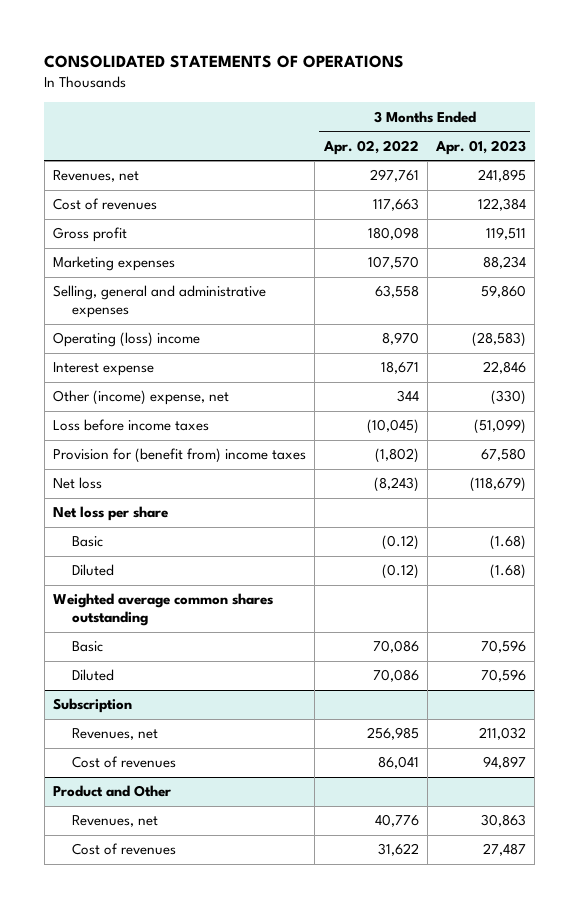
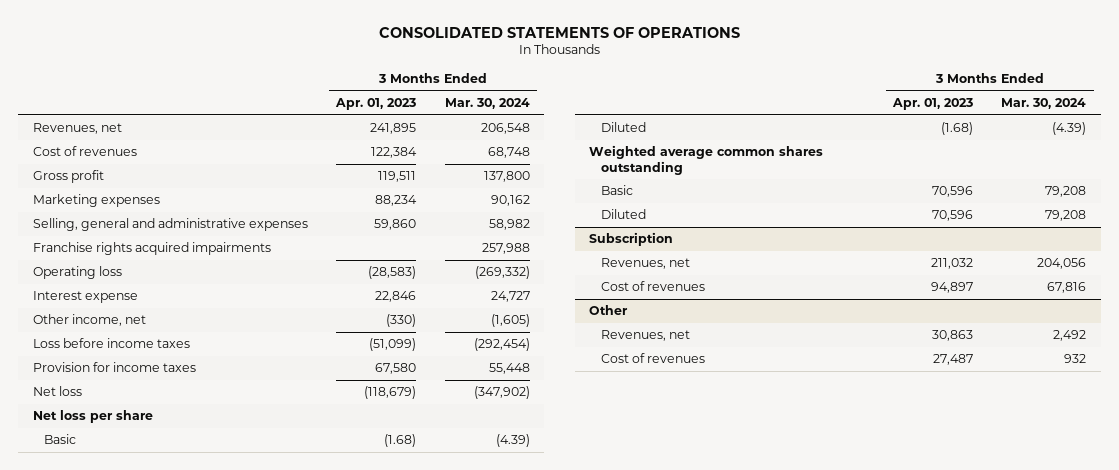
- | 3 Months Ended Apr. 02, 2022 | 3 Months Ended Apr. 01, 2023
+ | 3 Months Ended Apr. 01, 2023 | 3 Months Ended Mar. 30, 2024
- Operating (loss) income | 8,970 | (28,583)
+ Franchise rights acquired impairments | | 257,988
+ Operating loss | (28,583) | (269,332)
- Other (income) expense, net | 344 | (330)
+ Other income, net | (330) | (1,605)
- Provision for (benefit from) income taxes | (1,802) | 67,580
+ Provision for income taxes | 67,580 | 55,448
- Product and Other
+ Other

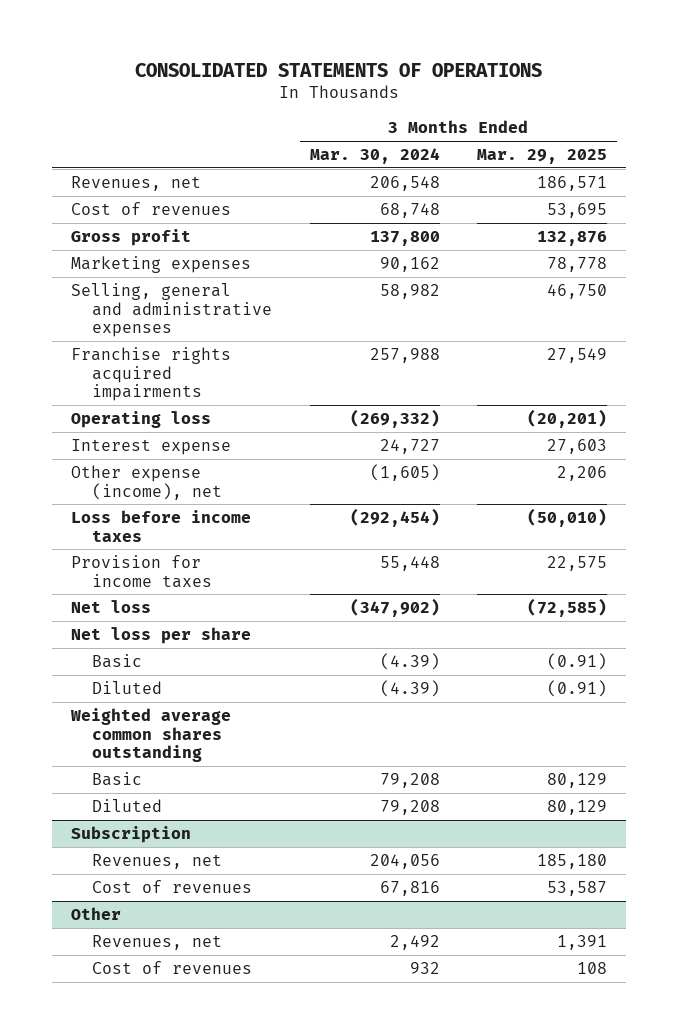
- | 3 Months Ended Apr. 01, 2023 | 3 Months Ended Mar. 30, 2024
+ | 3 Months Ended Mar. 30, 2024 | 3 Months Ended Mar. 29, 2025
- Other income, net | (330) | (1,605)
+ Other expense (income), net | (1,605) | 2,206

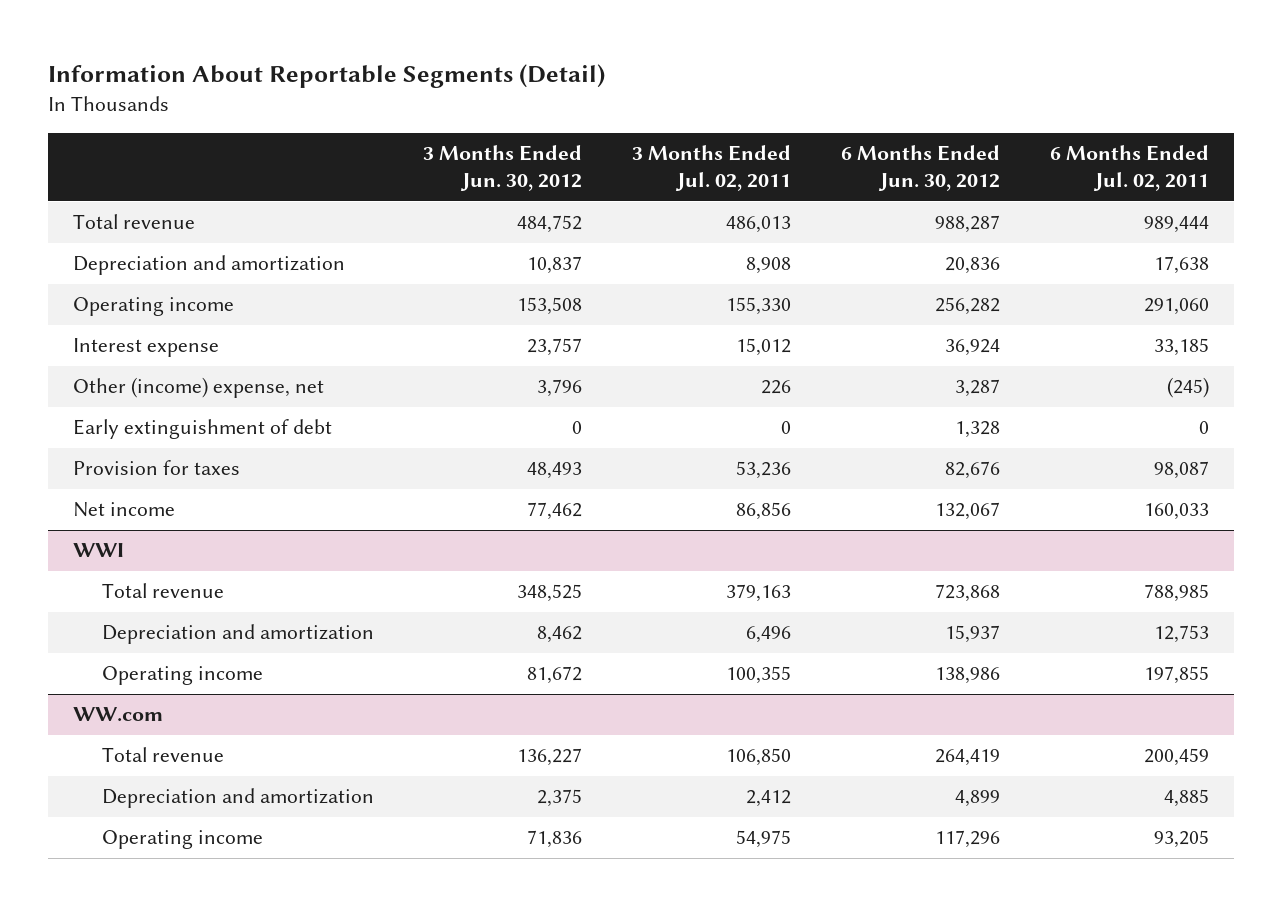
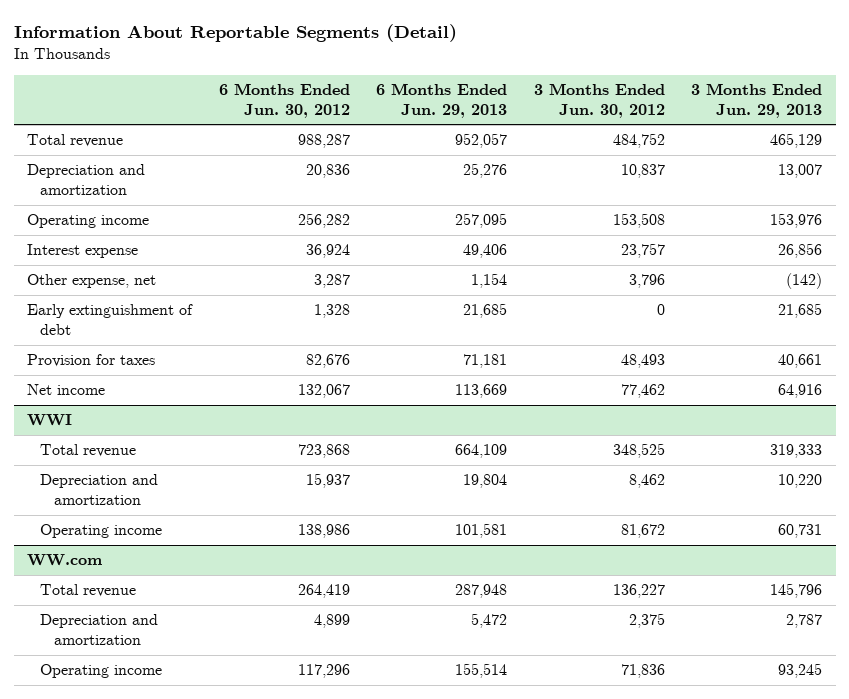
- | 3 Months Ended Jun. 30, 2012 | 3 Months Ended Jul. 02, 2011 | 6 Months Ended Jun. 30, 2012 | 6 Months Ended Jul. 02, 2011
+ | 6 Months Ended Jun. 30, 2012 | 6 Months Ended Jun. 29, 2013 | 3 Months Ended Jun. 30, 2012 | 3 Months Ended Jun. 29, 2013
- Other (income) expense, net | 3,796 | 226 | 3,287 | (245)
+ Other expense, net | 3,287 | 1,154 | 3,796 | (142)

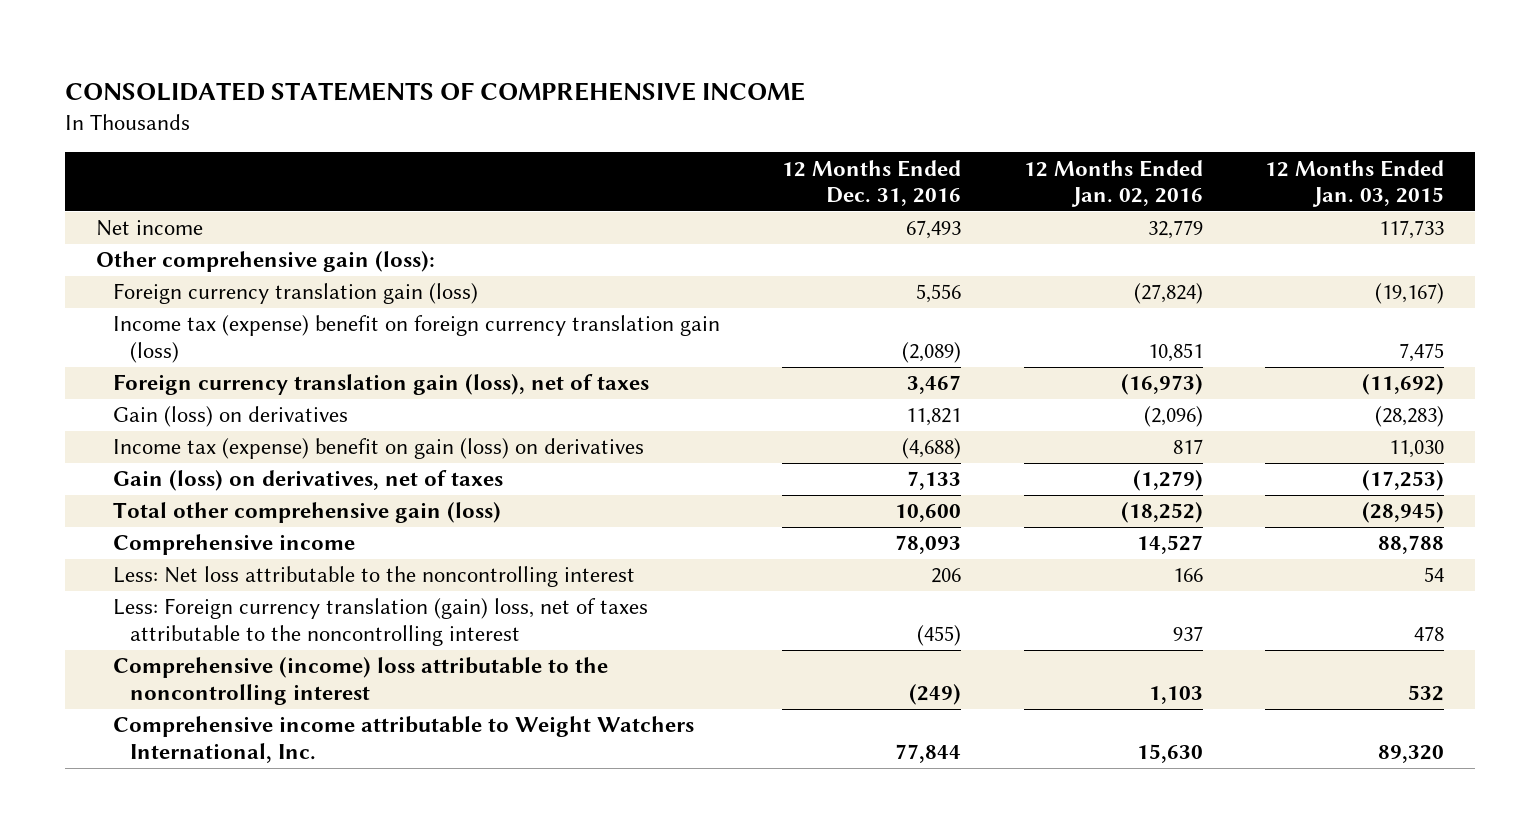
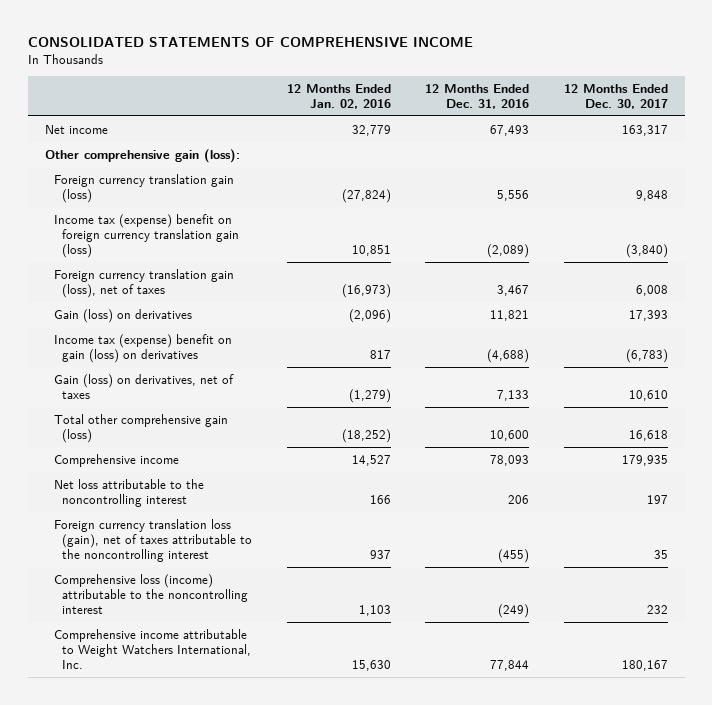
- | 12 Months Ended Dec. 31, 2016 | 12 Months Ended Jan. 02, 2016 | 12 Months Ended Jan. 03, 2015
+ | 12 Months Ended Jan. 02, 2016 | 12 Months Ended Dec. 31, 2016 | 12 Months Ended Dec. 30, 2017
- Less: Net loss attributable to the noncontrolling interest | 206 | 166 | 54
- Less: Foreign currency translation (gain) loss, net of taxes attributable to the noncontrolling interest | (455) | 937 | 478
- Comprehensive (income) loss attributable to the noncontrolling interest | (249) | 1,103 | 532
+ Net loss attributable to the noncontrolling interest | 166 | 206 | 197
+ Foreign currency translation loss (gain), net of taxes attributable to the noncontrolling interest | 937 | (455) | 35
+ Comprehensive loss (income) attributable to the noncontrolling interest | 1,103 | (249) | 232

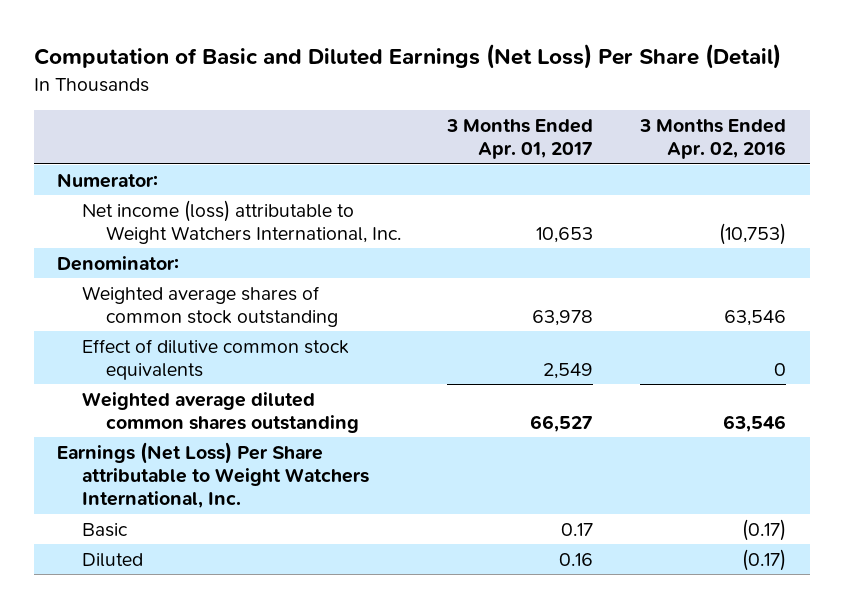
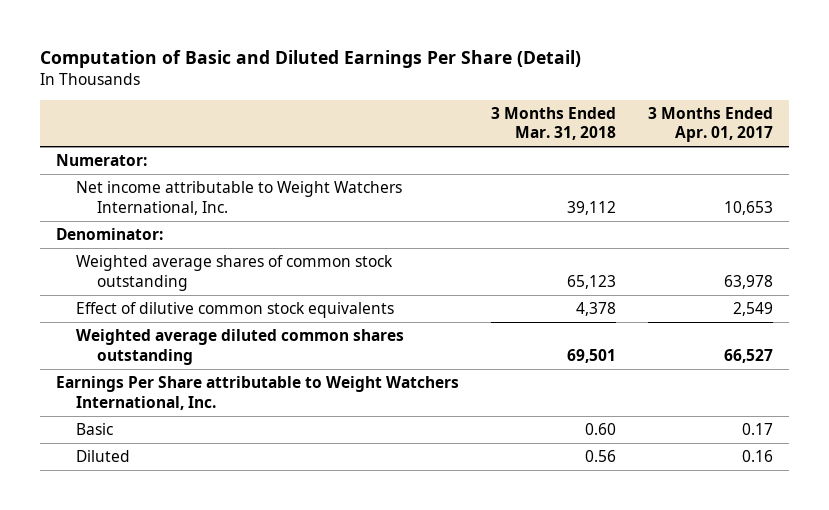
- Computation of Basic and Diluted Earnings (Net Loss) Per Share (Detail)
+ Computation of Basic and Diluted Earnings Per Share (Detail)
- | 3 Months Ended Apr. 01, 2017 | 3 Months Ended Apr. 02, 2016
+ | 3 Months Ended Mar. 31, 2018 | 3 Months Ended Apr. 01, 2017
- Net income (loss) attributable to Weight Watchers International, Inc. | 10,653 | (10,753)
+ Net income attributable to Weight Watchers International, Inc. | 39,112 | 10,653
- Earnings (Net Loss) Per Share attributable to Weight Watchers International, Inc.
+ Earnings Per Share attributable to Weight Watchers International, Inc.

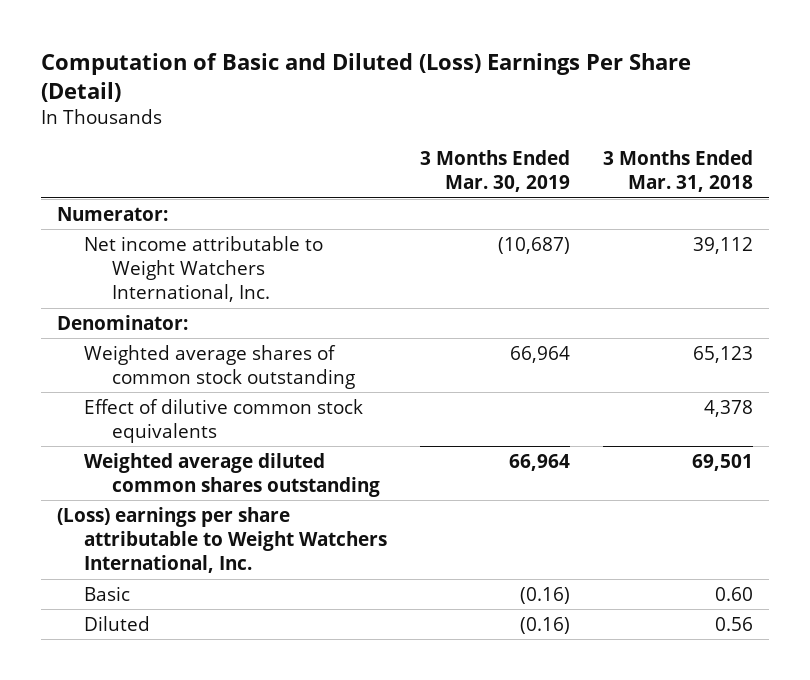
- Computation of Basic and Diluted Earnings Per Share (Detail)
+ Computation of Basic and Diluted (Loss) Earnings Per Share (Detail)
- | 3 Months Ended Mar. 31, 2018 | 3 Months Ended Apr. 01, 2017
+ | 3 Months Ended Mar. 30, 2019 | 3 Months Ended Mar. 31, 2018
- Earnings Per Share attributable to Weight Watchers International, Inc.
+ (Loss) earnings per share attributable to Weight Watchers International, Inc.

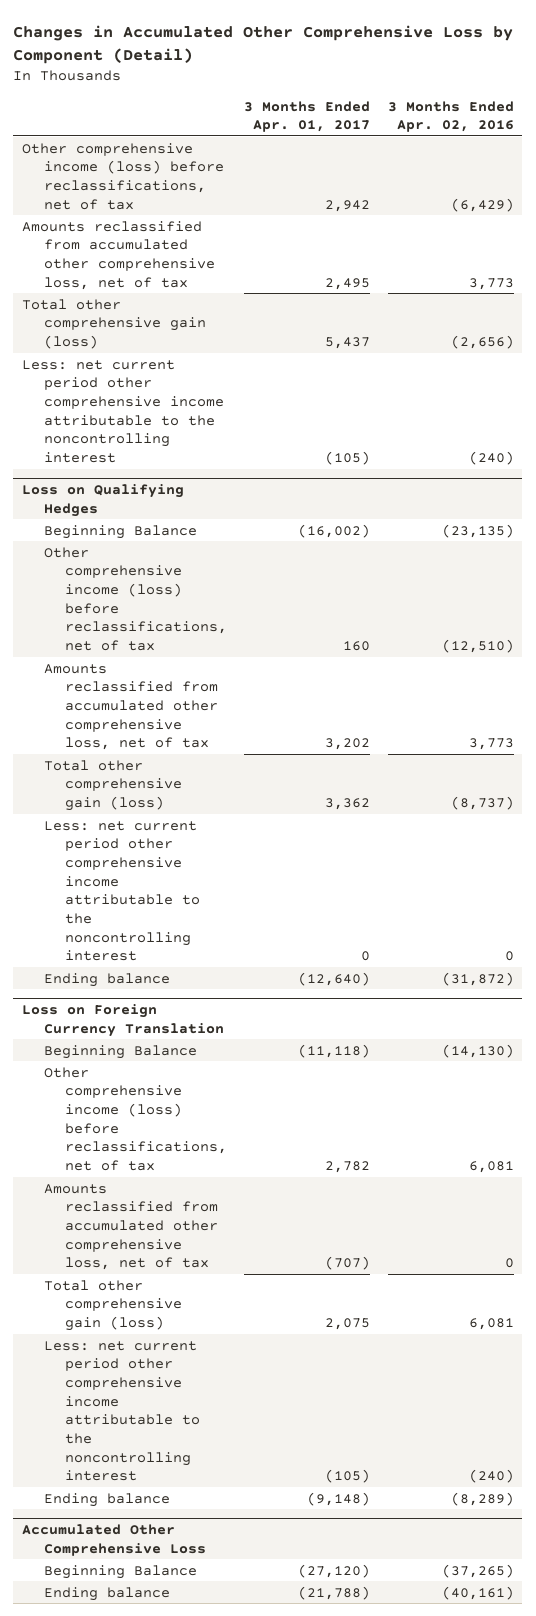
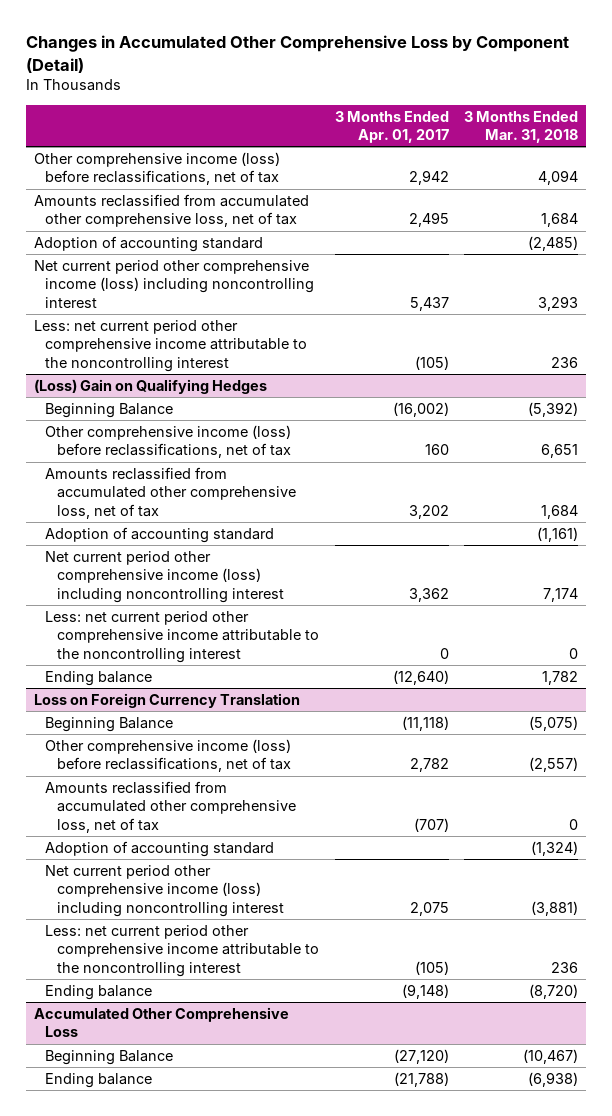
- | 3 Months Ended Apr. 01, 2017 | 3 Months Ended Apr. 02, 2016
+ | 3 Months Ended Apr. 01, 2017 | 3 Months Ended Mar. 31, 2018
- Total other comprehensive gain (loss) | 5,437 | (2,656)
+ Adoption of accounting standard | | (2,485)
+ Net current period other comprehensive income (loss) including noncontrolling interest | 5,437 | 3,293
- Loss on Qualifying Hedges
+ (Loss) Gain on Qualifying Hedges
- Total other comprehensive gain (loss) | 3,362 | (8,737)
+ Adoption of accounting standard | | (1,161)
+ Net current period other comprehensive income (loss) including noncontrolling interest | 3,362 | 7,174
@ Loss on Foreign Currency Translation
- Total other comprehensive gain (loss) | 2,075 | 6,081
+ Adoption of accounting standard | | (1,324)
+ Net current period other comprehensive income (loss) including noncontrolling interest | 2,075 | (3,881)

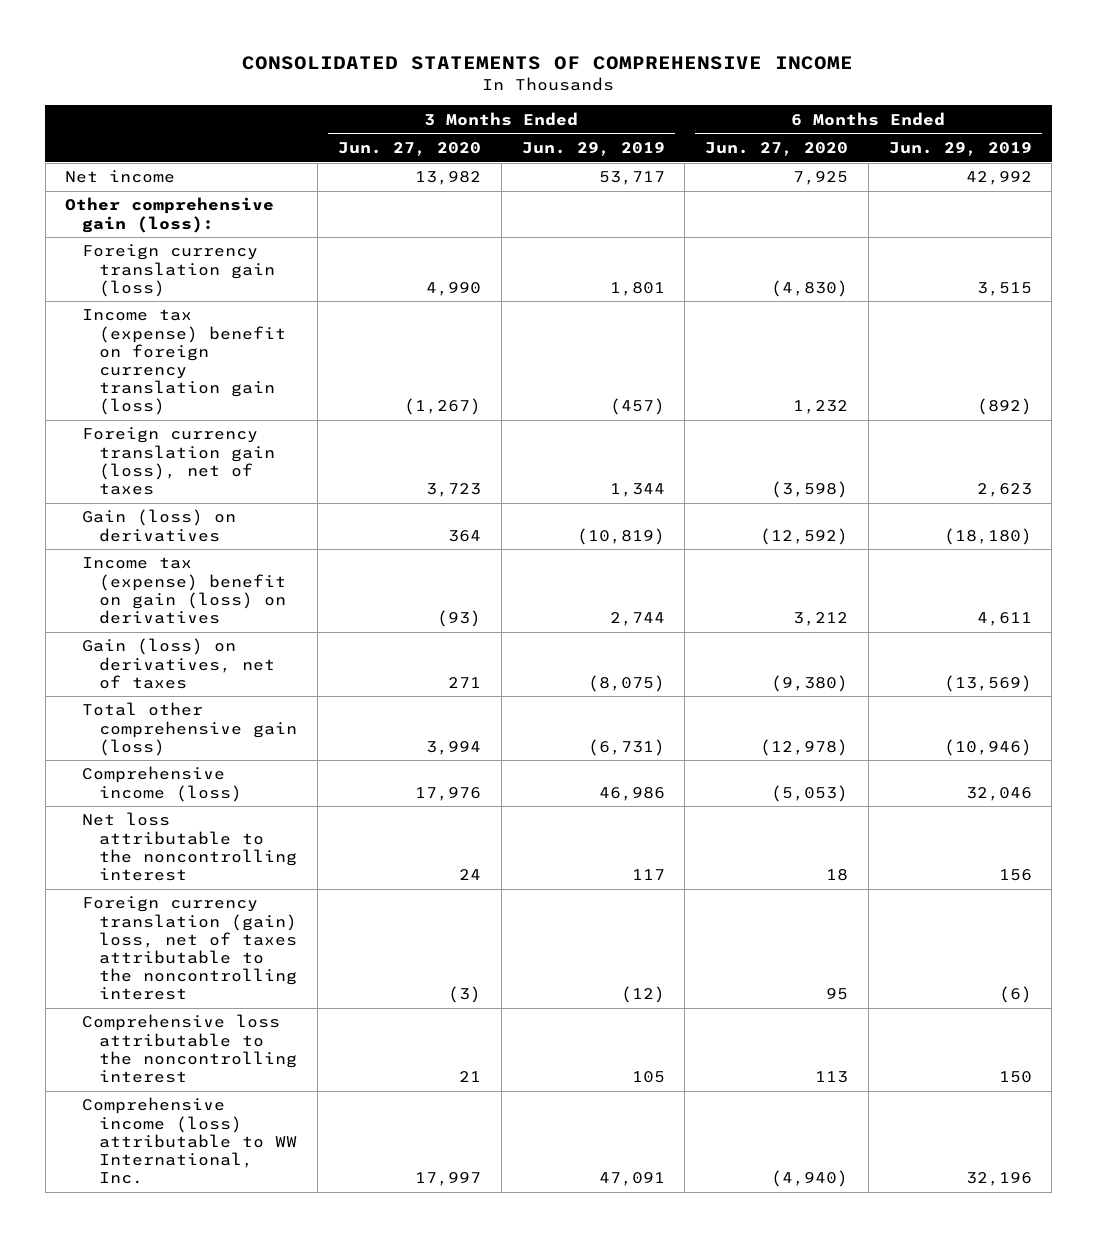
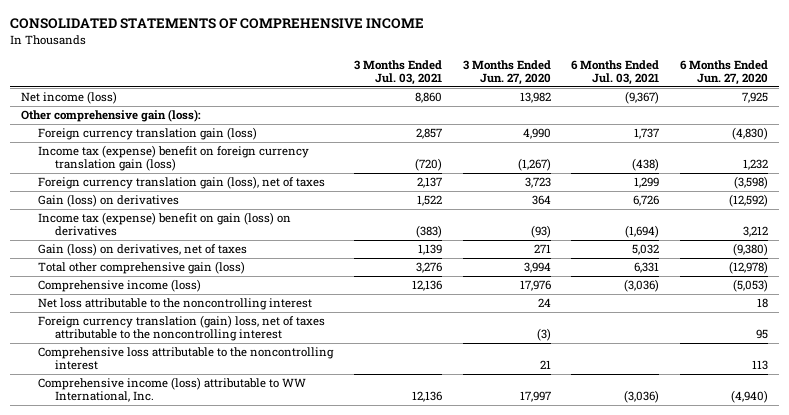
- | 3 Months Ended Jun. 27, 2020 | 3 Months Ended Jun. 29, 2019 | 6 Months Ended Jun. 27, 2020 | 6 Months Ended Jun. 29, 2019
+ | 3 Months Ended Jul. 03, 2021 | 3 Months Ended Jun. 27, 2020 | 6 Months Ended Jul. 03, 2021 | 6 Months Ended Jun. 27, 2020
- Net income | 13,982 | 53,717 | 7,925 | 42,992
+ Net income (loss) | 8,860 | 13,982 | (9,367) | 7,925

